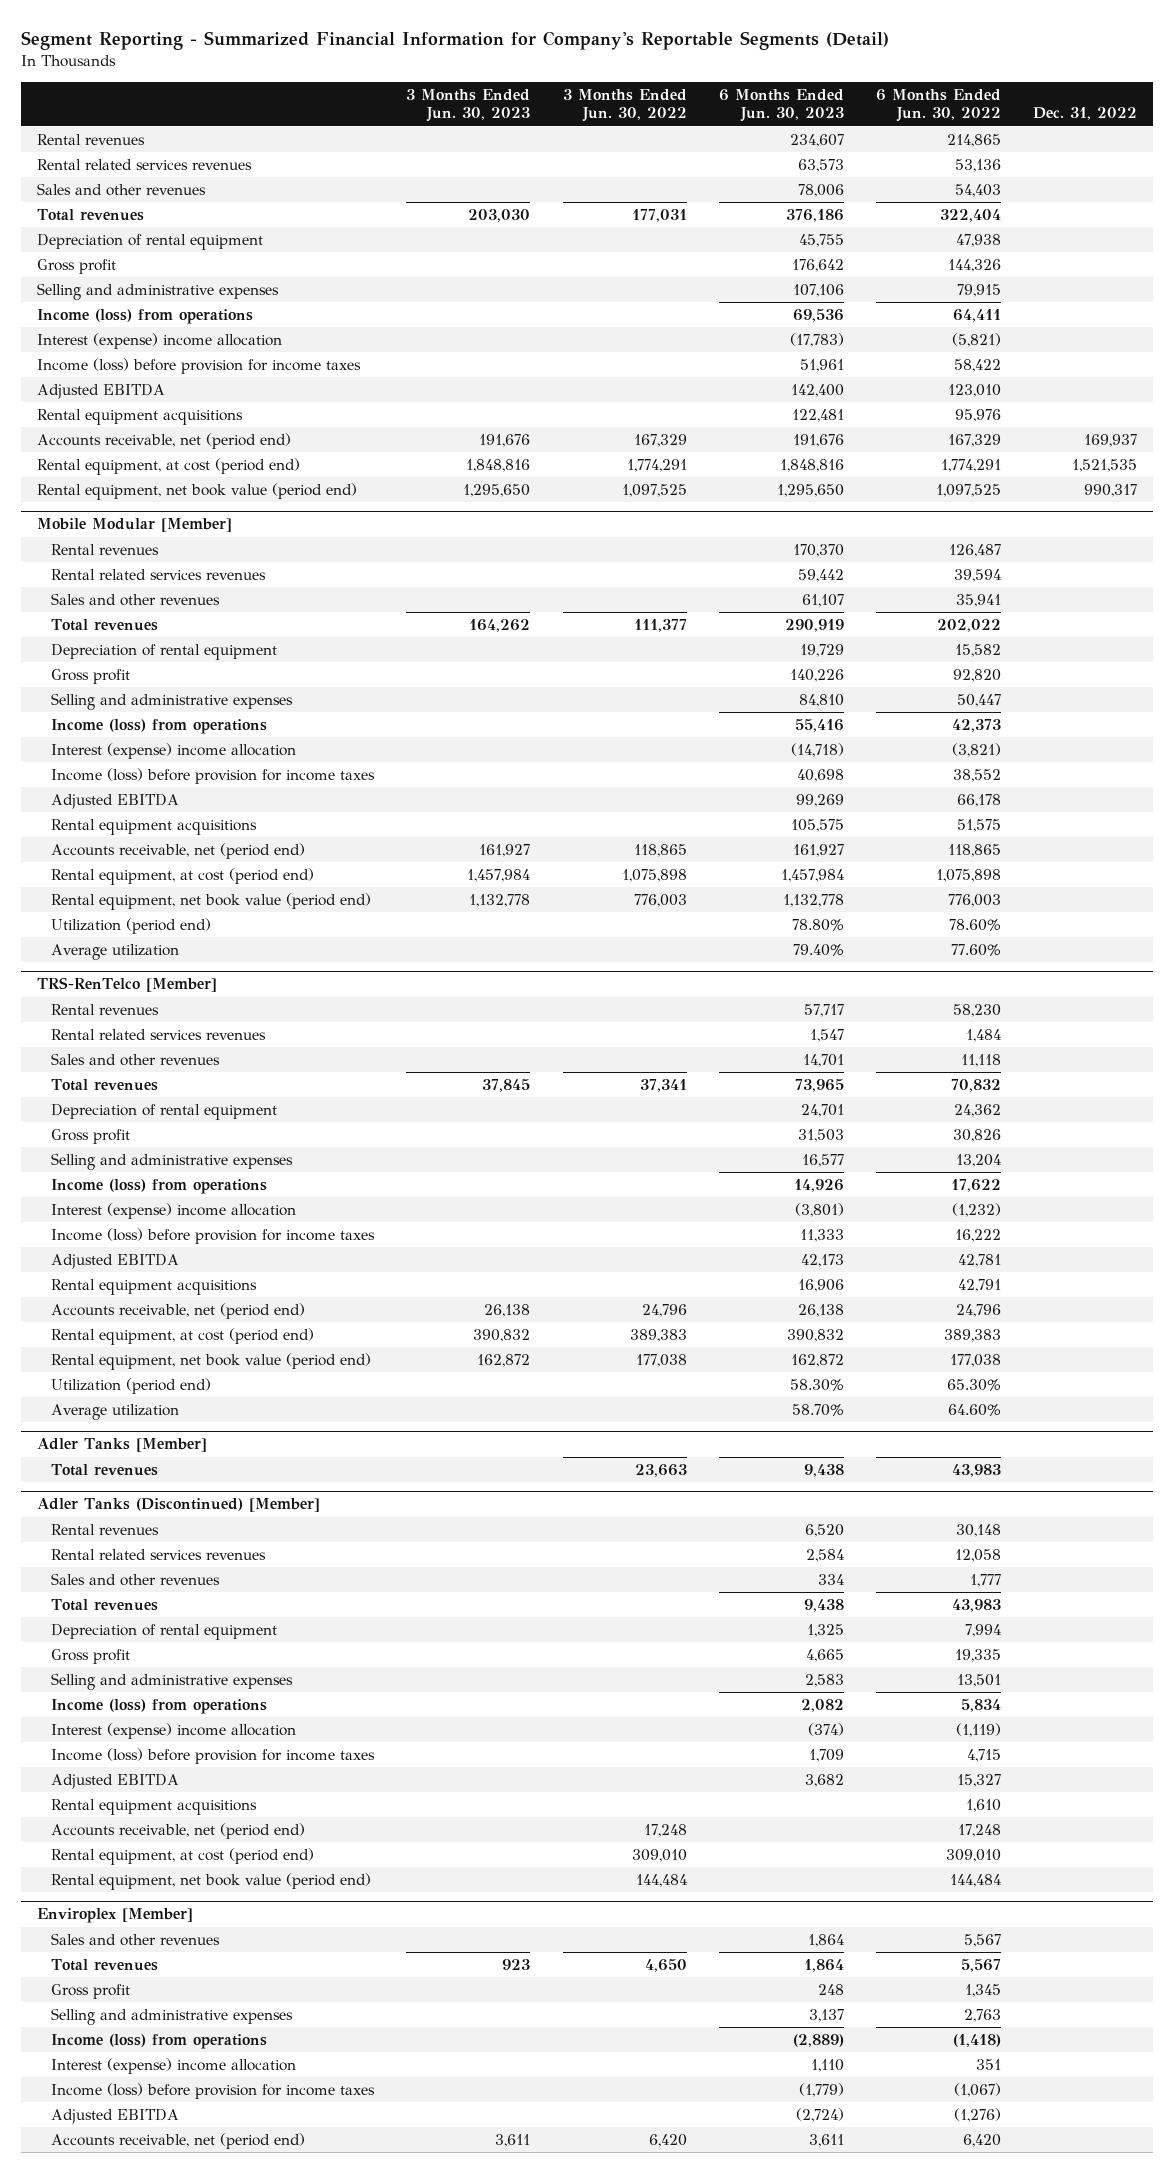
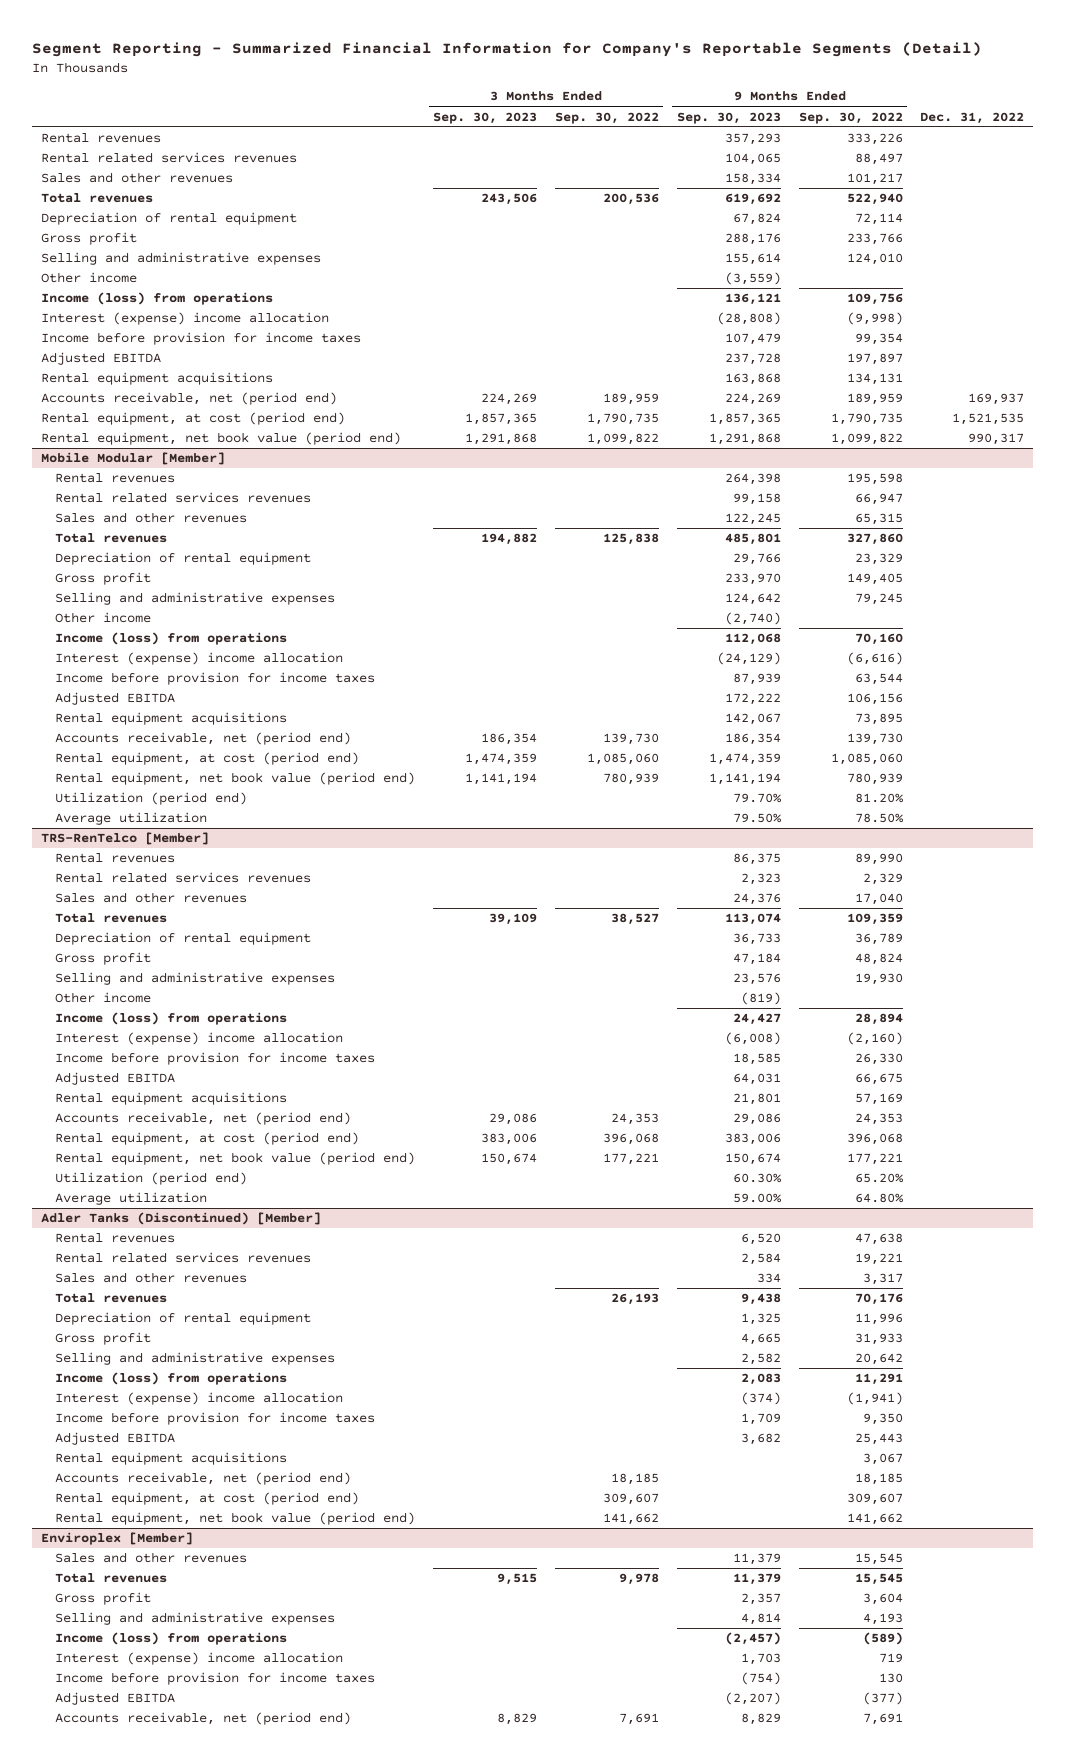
- | 3 Months Ended Jun. 30, 2023 | 3 Months Ended Jun. 30, 2022 | 6 Months Ended Jun. 30, 2023 | 6 Months Ended Jun. 30, 2022 | Dec. 31, 2022
+ | 3 Months Ended Sep. 30, 2023 | 3 Months Ended Sep. 30, 2022 | 9 Months Ended Sep. 30, 2023 | 9 Months Ended Sep. 30, 2022 | Dec. 31, 2022
+ Other income | | | (3,559) | |
- Income (loss) before provision for income taxes | | | 51,961 | 58,422 |
+ Income before provision for income taxes | | | 107,479 | 99,354 |
@ Mobile Modular [Member]
+ Other income | | | (2,740) | |
- Income (loss) before provision for income taxes | | | 40,698 | 38,552 |
+ Income before provision for income taxes | | | 87,939 | 63,544 |
@ TRS-RenTelco [Member]
+ Other income | | | (819) | |
- Income (loss) before provision for income taxes | | | 11,333 | 16,222 |
+ Income before provision for income taxes | | | 18,585 | 26,330 |
- Adler Tanks [Member]
- Total revenues | | 23,663 | 9,438 | 43,983 |
@ Adler Tanks (Discontinued) [Member]
- Income (loss) before provision for income taxes | | | 1,709 | 4,715 |
+ Income before provision for income taxes | | | 1,709 | 9,350 |
@ Enviroplex [Member]
- Income (loss) before provision for income taxes | | | (1,779) | (1,067) |
+ Income before provision for income taxes | | | (754) | 130 |

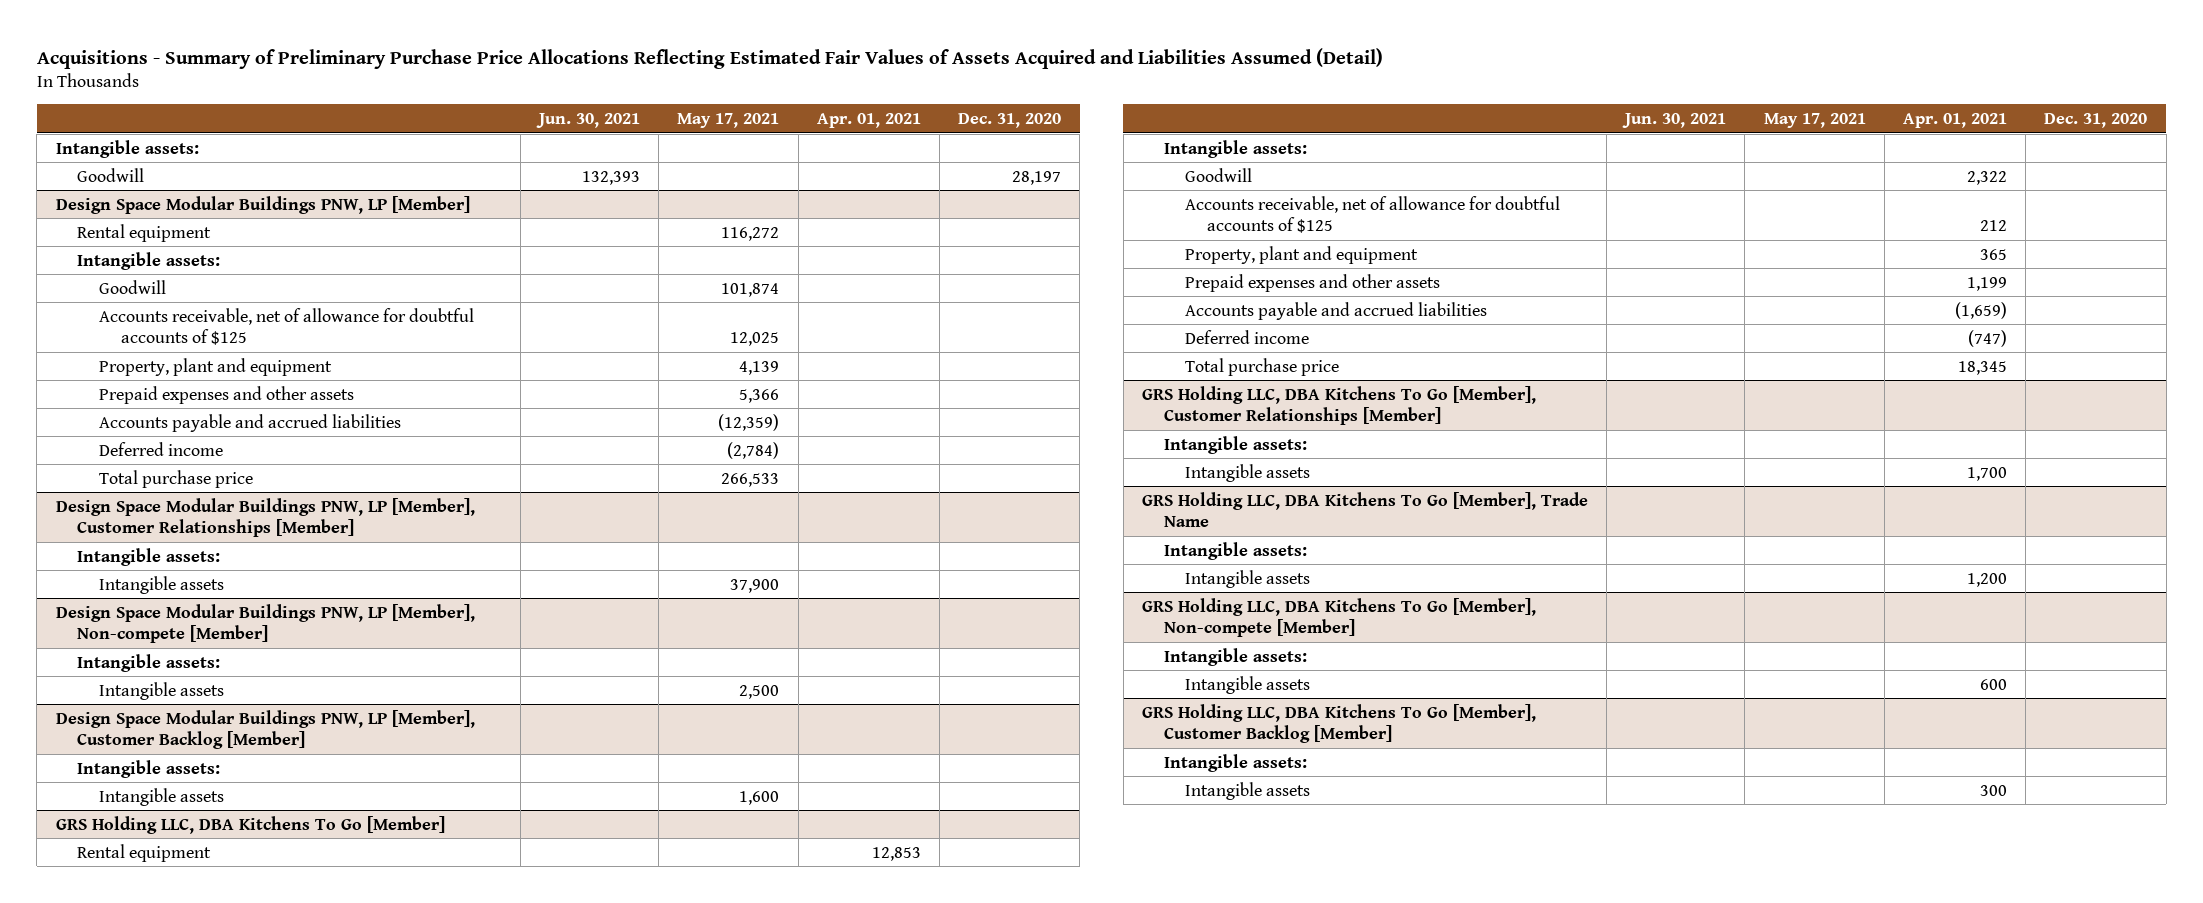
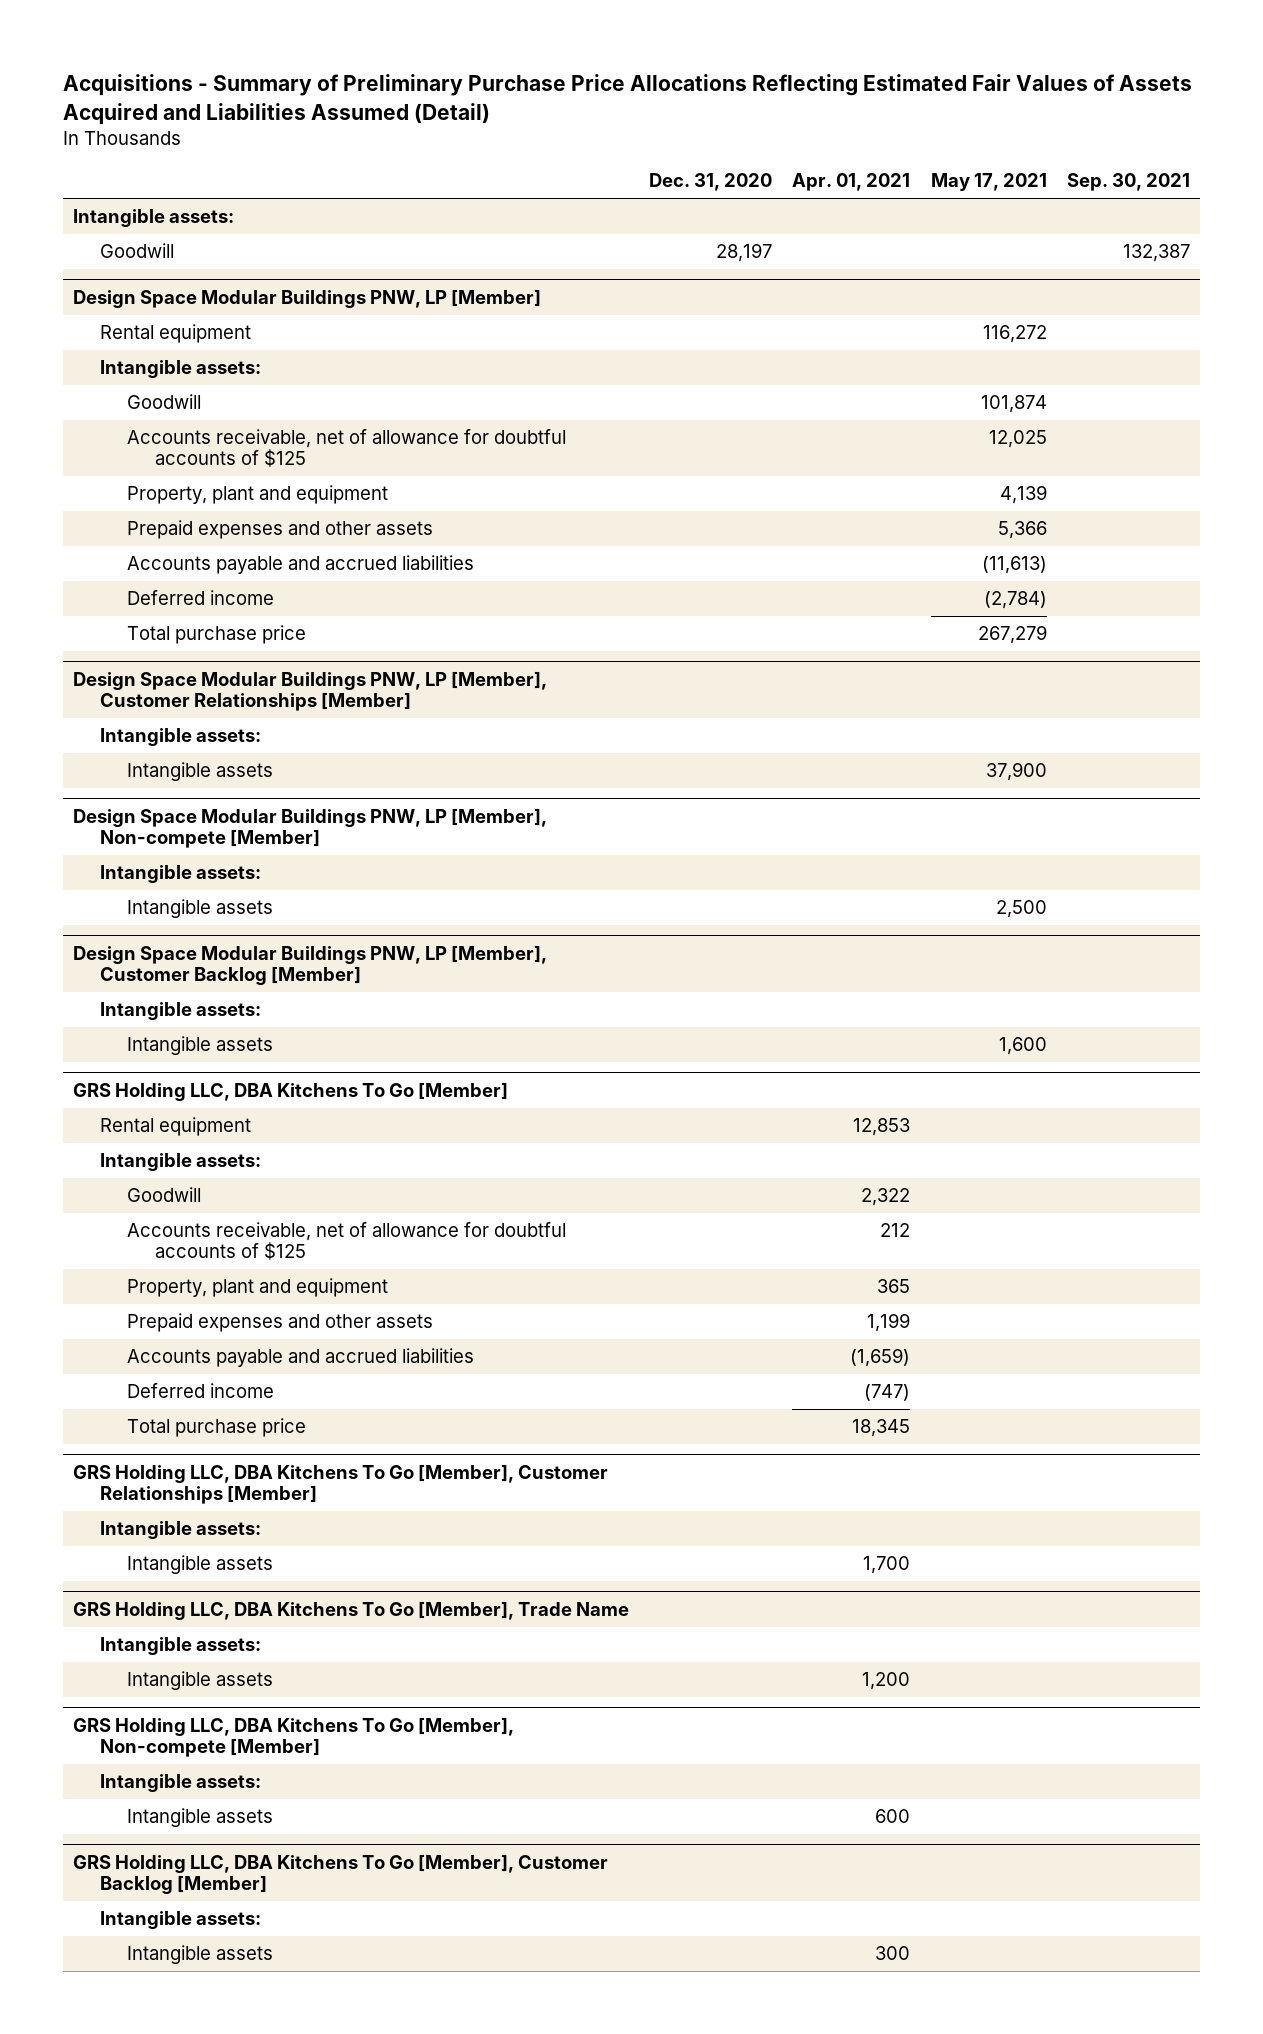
- | Jun. 30, 2021 | May 17, 2021 | Apr. 01, 2021 | Dec. 31, 2020
+ | Dec. 31, 2020 | Apr. 01, 2021 | May 17, 2021 | Sep. 30, 2021
@ Design Space Modular Buildings PNW, LP [Member]
- Accounts payable and accrued liabilities | | (12,359) | |
+ Accounts payable and accrued liabilities | | | (11,613) |
- Total purchase price | | 266,533 | |
+ Total purchase price | | | 267,279 |

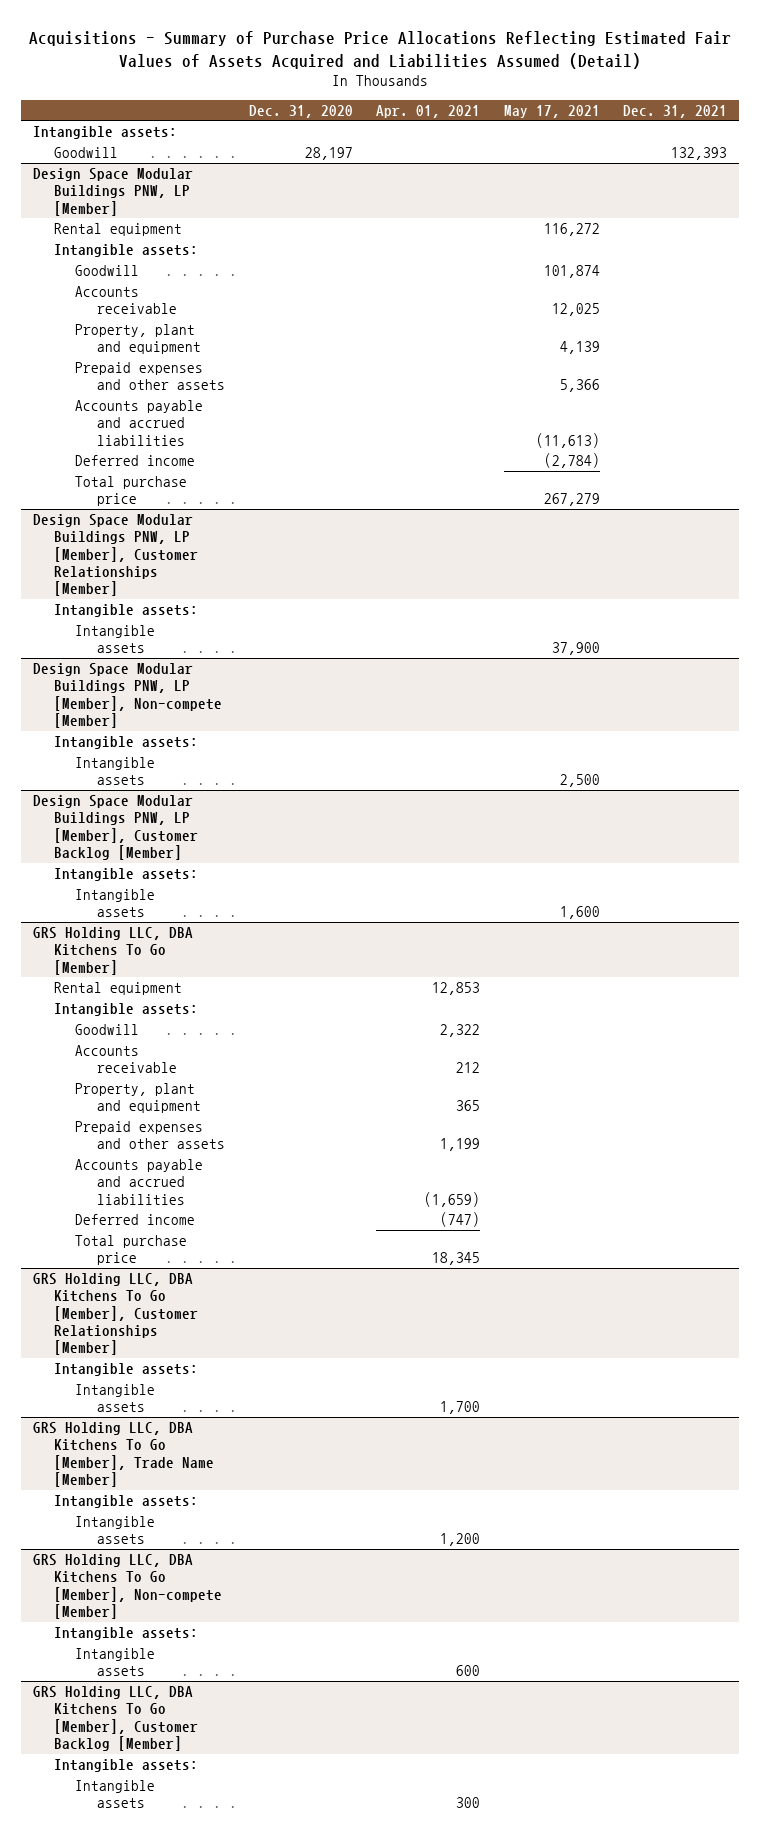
- Acquisitions - Summary of Preliminary Purchase Price Allocations Reflecting Estimated Fair Values of Assets Acquired and Liabilities Assumed (Detail)
+ Acquisitions - Summary of Purchase Price Allocations Reflecting Estimated Fair Values of Assets Acquired and Liabilities Assumed (Detail)
- | Dec. 31, 2020 | Apr. 01, 2021 | May 17, 2021 | Sep. 30, 2021
+ | Dec. 31, 2020 | Apr. 01, 2021 | May 17, 2021 | Dec. 31, 2021
@ Design Space Modular Buildings PNW, LP [Member]
- Accounts receivable, net of allowance for doubtful accounts of $125 | | | 12,025 |
+ Accounts receivable | | | 12,025 |
@ GRS Holding LLC, DBA Kitchens To Go [Member]
- Accounts receivable, net of allowance for doubtful accounts of $125 | | 212 | |
+ Accounts receivable | | 212 | |
- GRS Holding LLC, DBA Kitchens To Go [Member], Trade Name
+ GRS Holding LLC, DBA Kitchens To Go [Member], Trade Name [Member]

